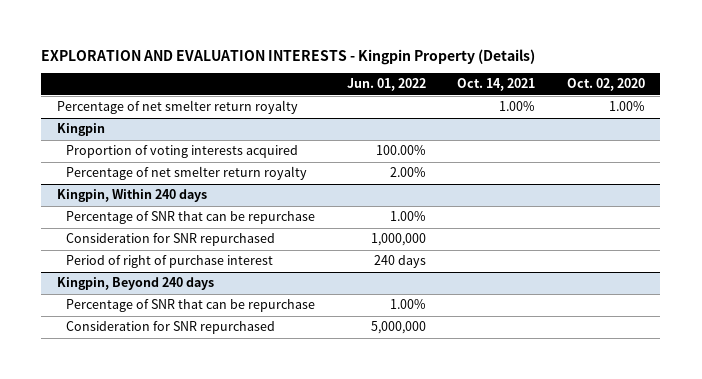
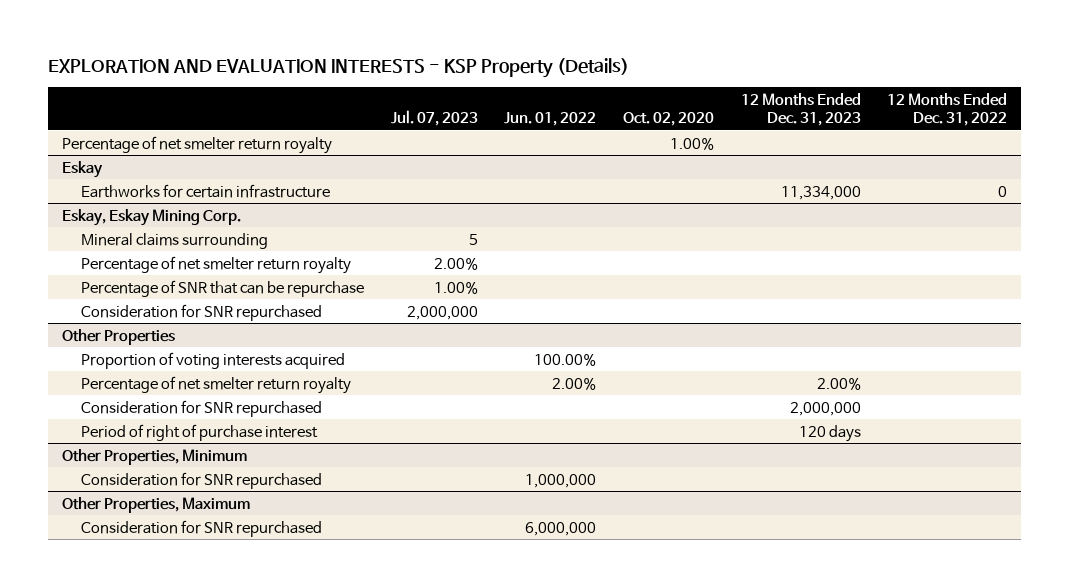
- EXPLORATION AND EVALUATION INTERESTS - Kingpin Property (Details)
+ EXPLORATION AND EVALUATION INTERESTS - KSP Property (Details)
- | Jun. 01, 2022 | Oct. 14, 2021 | Oct. 02, 2020
+ | Jul. 07, 2023 | Jun. 01, 2022 | Oct. 02, 2020 | 12 Months Ended Dec. 31, 2023 | 12 Months Ended Dec. 31, 2022
- Kingpin
+ Eskay
+ Earthworks for certain infrastructure | | | | 11,334,000 | 0
+ Eskay, Eskay Mining Corp.
+ Mineral claims surrounding | 5 | | | |
+ Percentage of net smelter return royalty | 2.00% | | | |
+ Percentage of SNR that can be repurchase | 1.00% | | | |
+ Consideration for SNR repurchased | 2,000,000 | | | |
+ Other Properties
- Kingpin, Within 240 days
- Percentage of SNR that can be repurchase | 1.00% | |
+ Consideration for SNR repurchased | | | | 2,000,000 |
+ Period of right of purchase interest | | | | 120 days |
+ Other Properties, Minimum
- Period of right of purchase interest | 240 days | |
- Kingpin, Beyond 240 days
- Percentage of SNR that can be repurchase | 1.00% | |
- Consideration for SNR repurchased | 5,000,000 | |
+ Other Properties, Maximum
+ Consideration for SNR repurchased | | 6,000,000 | | |

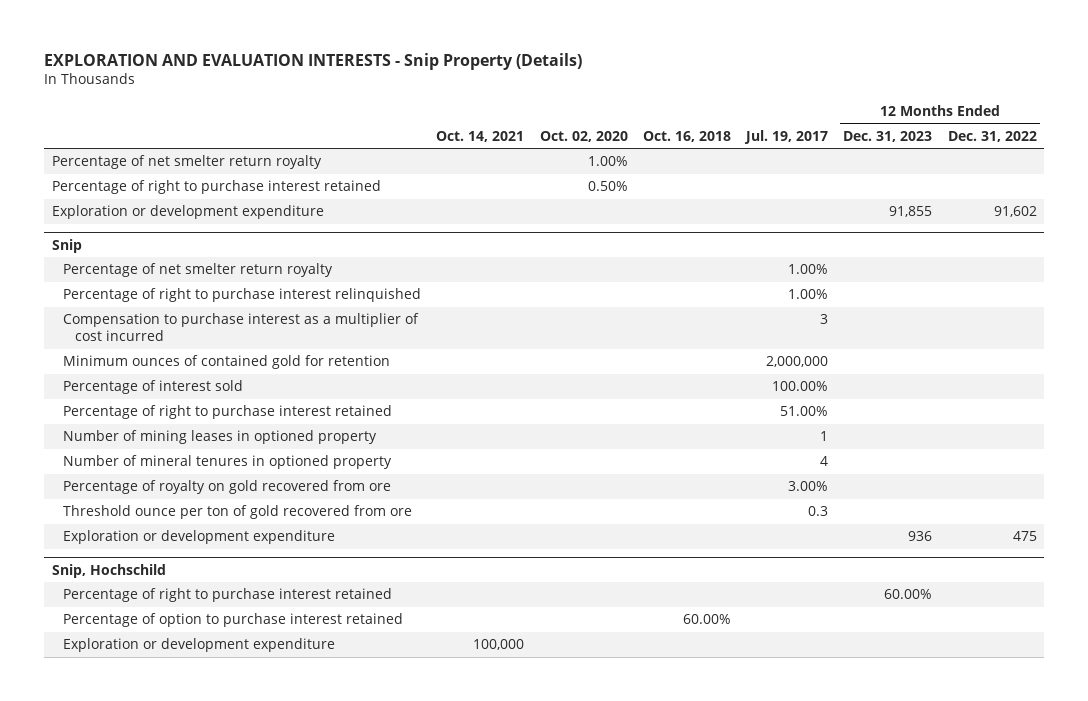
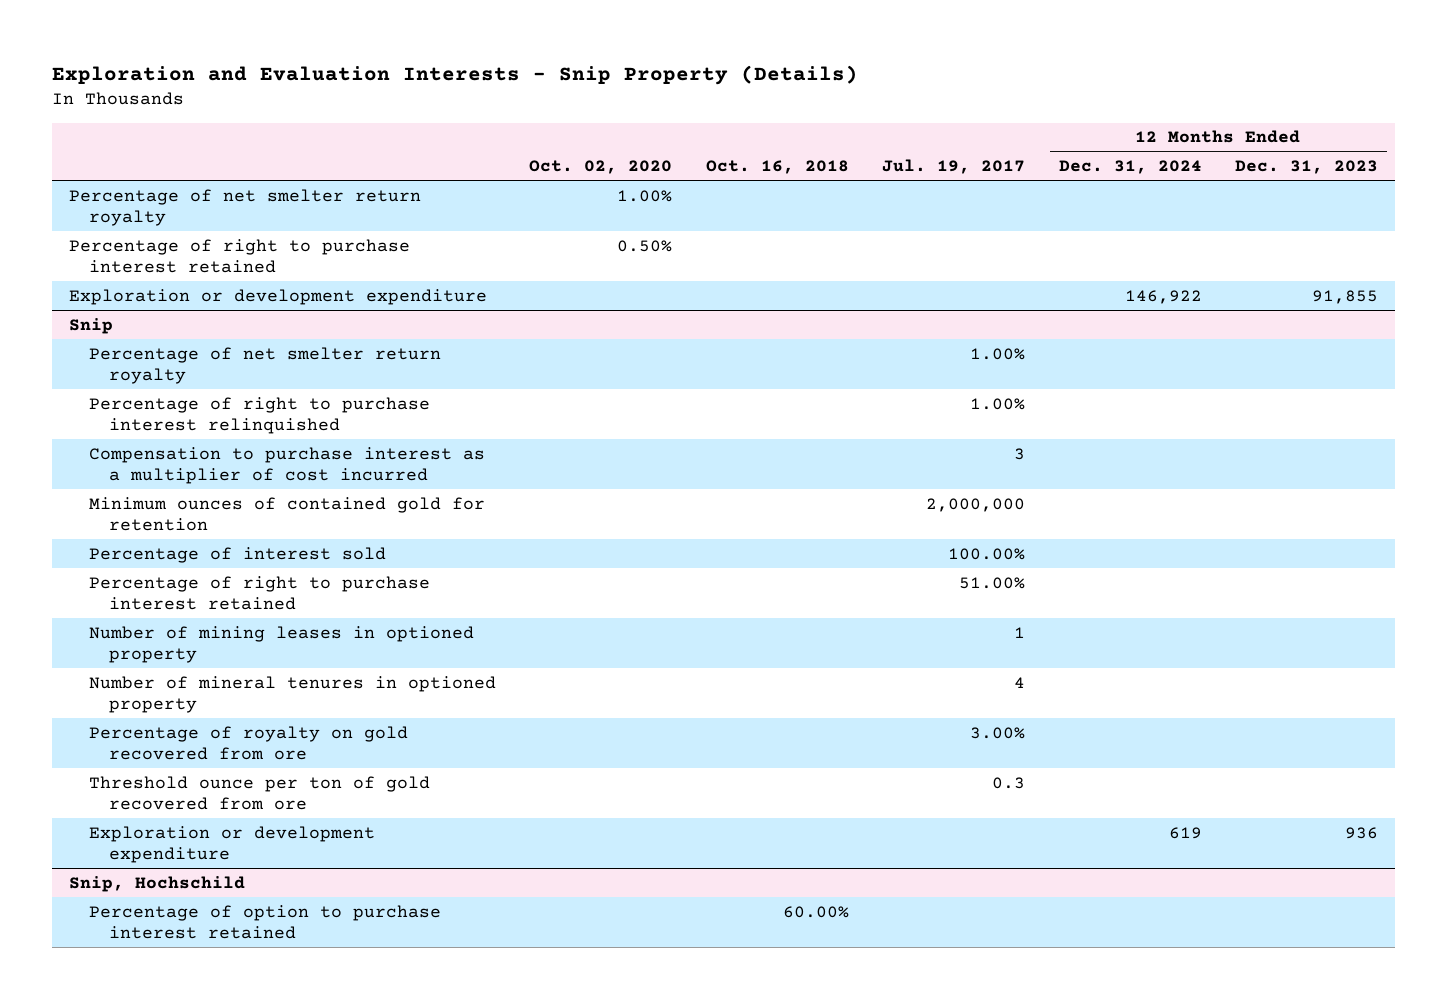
- EXPLORATION AND EVALUATION INTERESTS - Snip Property (Details)
+ Exploration and Evaluation Interests - Snip Property (Details)
- | Oct. 14, 2021 | Oct. 02, 2020 | Oct. 16, 2018 | Jul. 19, 2017 | 12 Months Ended Dec. 31, 2023 | 12 Months Ended Dec. 31, 2022
+ | Oct. 02, 2020 | Oct. 16, 2018 | Jul. 19, 2017 | 12 Months Ended Dec. 31, 2024 | 12 Months Ended Dec. 31, 2023
@ Snip, Hochschild
- Percentage of right to purchase interest retained | | | | | 60.00% |
- Exploration or development expenditure | 100,000 | | | | |

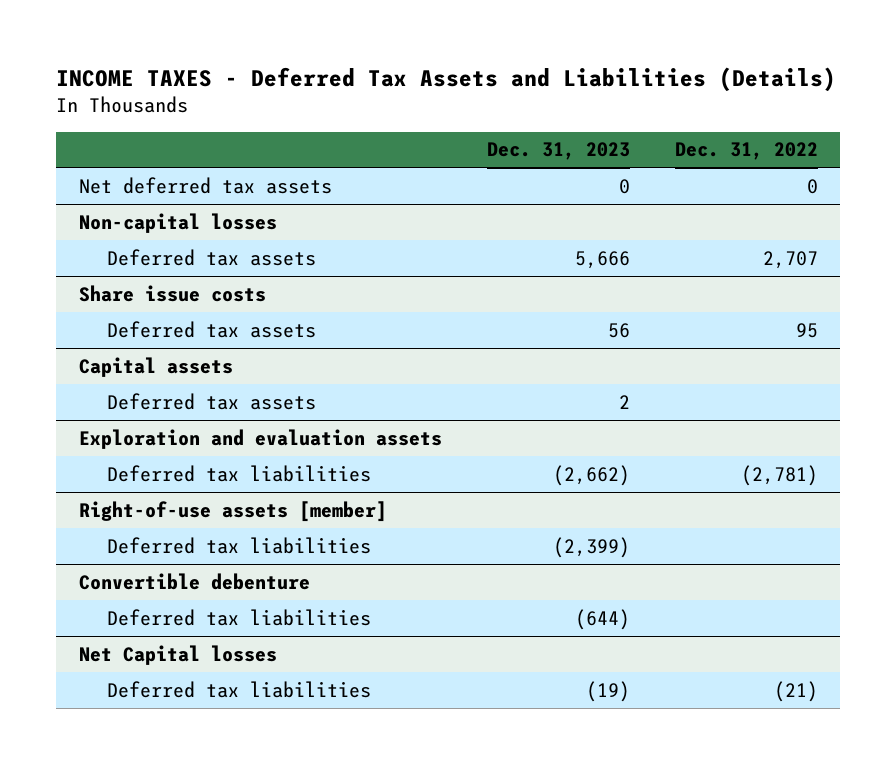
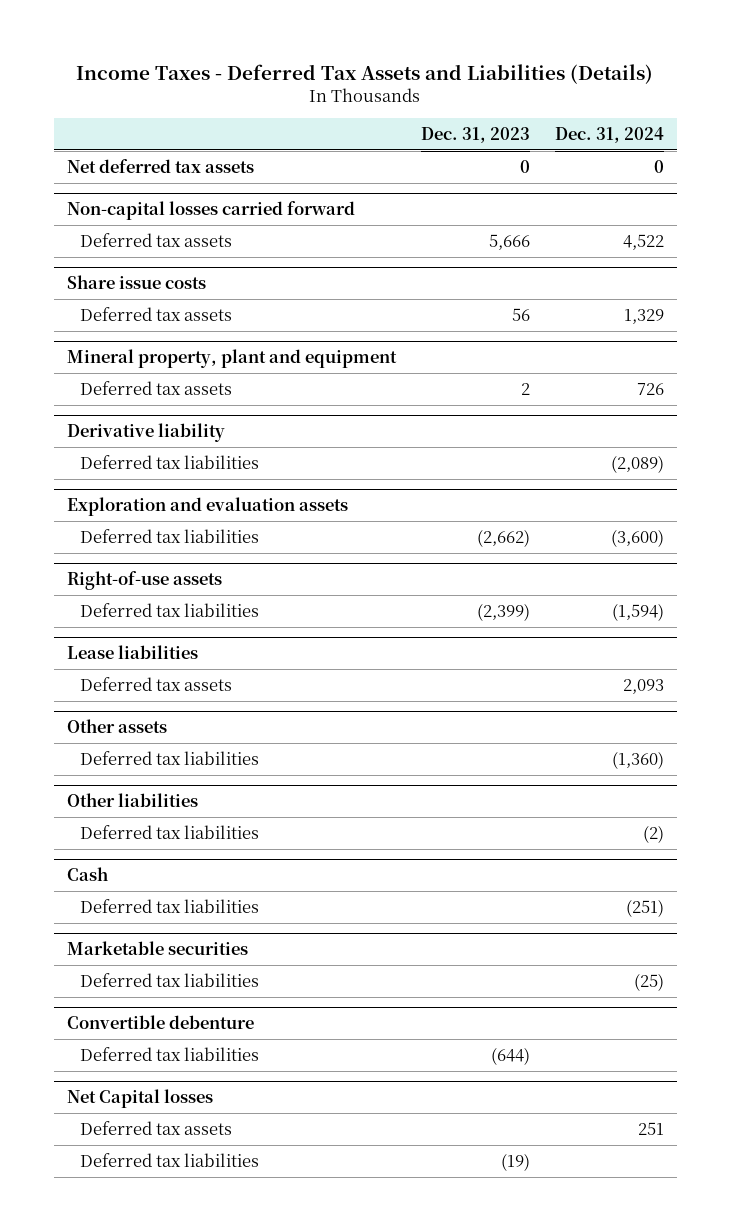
- INCOME TAXES - Deferred Tax Assets and Liabilities (Details)
+ Income Taxes - Deferred Tax Assets and Liabilities (Details)
- | Dec. 31, 2023 | Dec. 31, 2022
+ | Dec. 31, 2023 | Dec. 31, 2024
- Non-capital losses
+ Non-capital losses carried forward
- Capital assets
+ Mineral property, plant and equipment
+ Derivative liability
+ Deferred tax liabilities | | (2,089)
- Right-of-use assets [member]
+ Right-of-use assets
+ Lease liabilities
+ Deferred tax assets | | 2,093
+ Other assets
+ Deferred tax liabilities | | (1,360)
+ Other liabilities
+ Deferred tax liabilities | | (2)
+ Cash
+ Deferred tax liabilities | | (251)
+ Marketable securities
+ Deferred tax liabilities | | (25)
@ Net Capital losses
+ Deferred tax assets | | 251

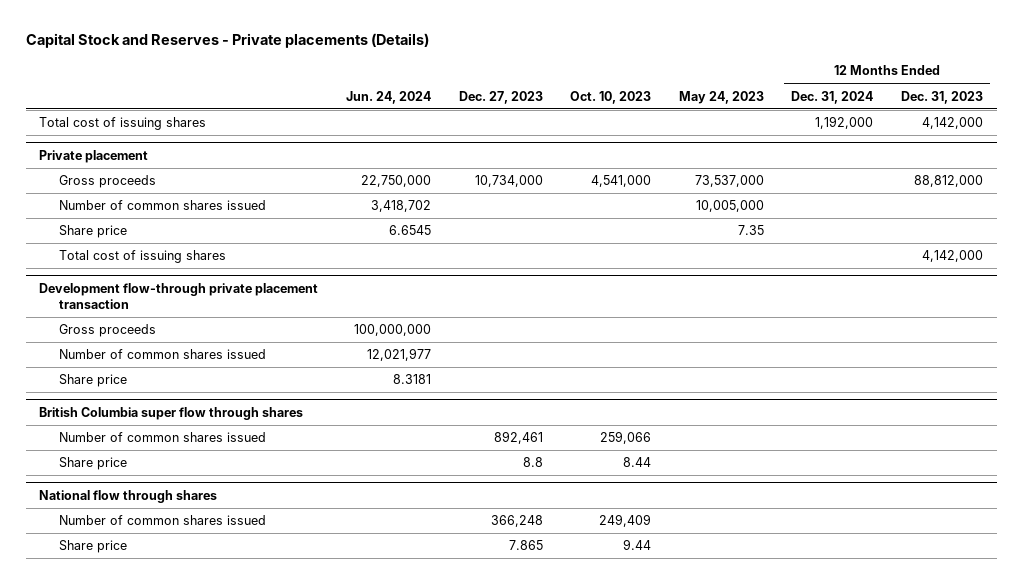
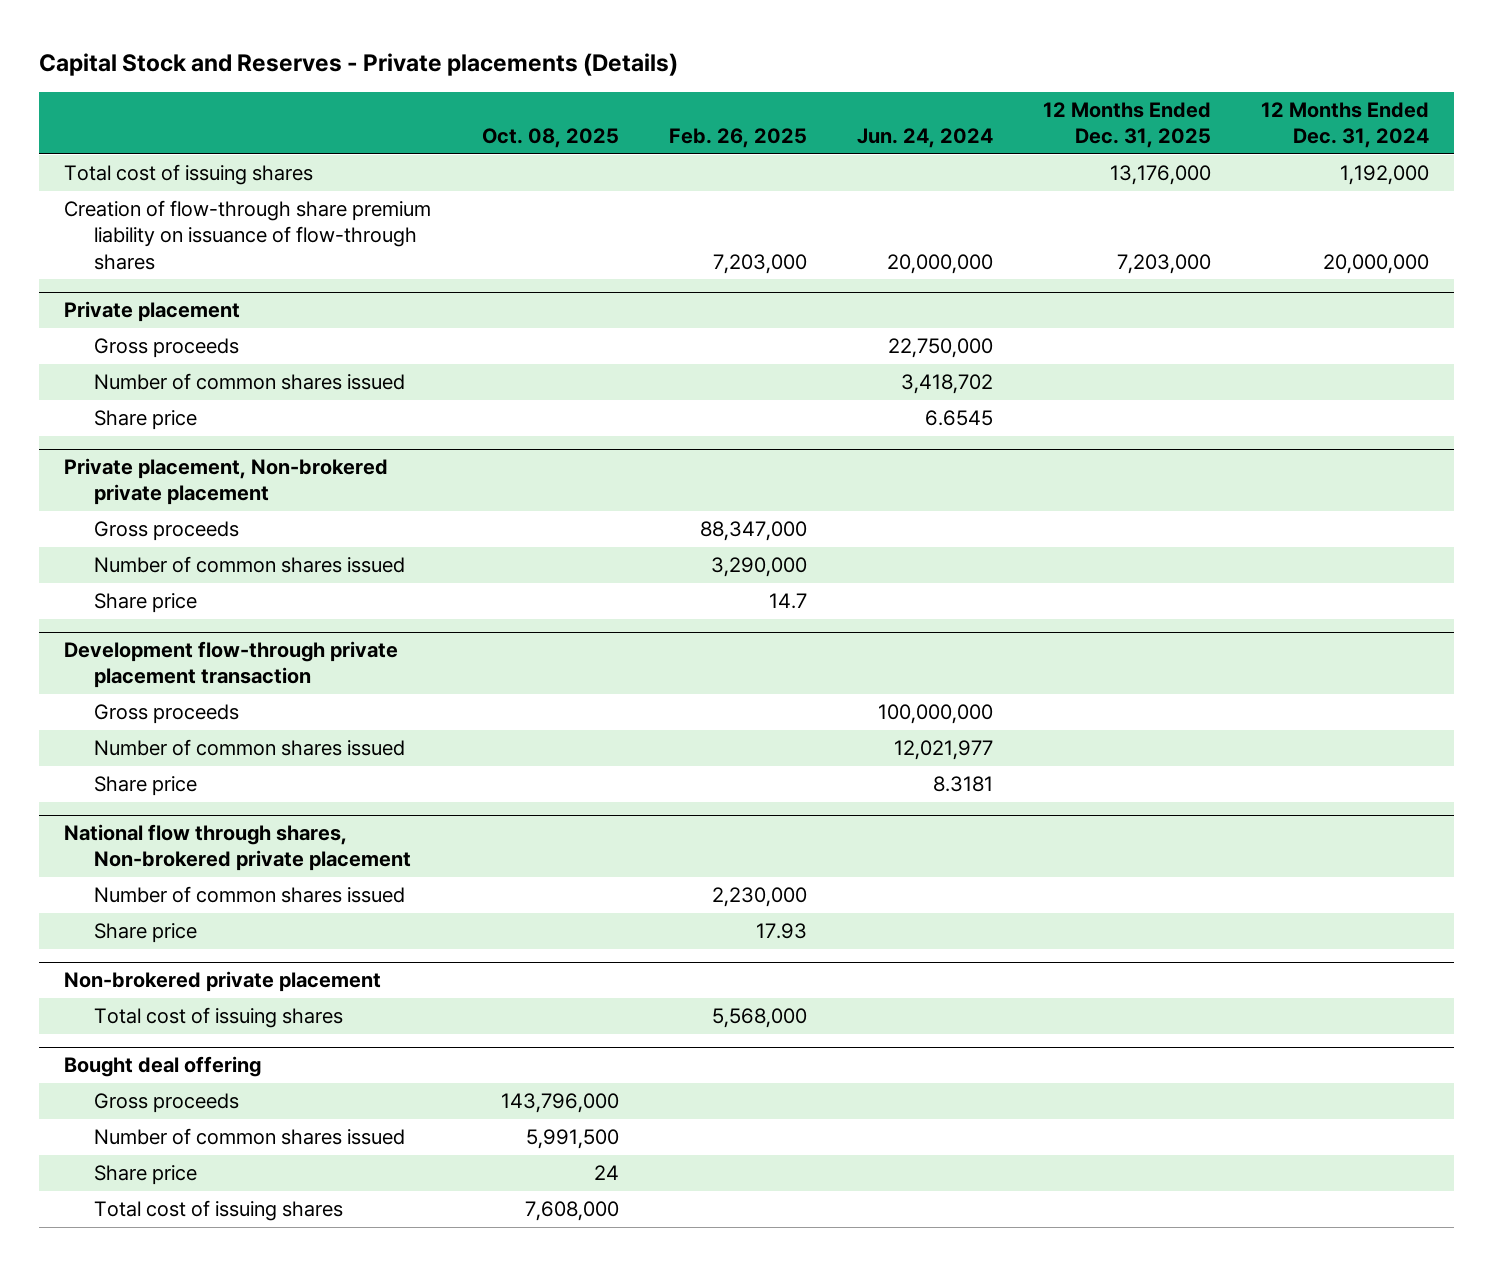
- | Jun. 24, 2024 | Dec. 27, 2023 | Oct. 10, 2023 | May 24, 2023 | 12 Months Ended Dec. 31, 2024 | 12 Months Ended Dec. 31, 2023
+ | Oct. 08, 2025 | Feb. 26, 2025 | Jun. 24, 2024 | 12 Months Ended Dec. 31, 2025 | 12 Months Ended Dec. 31, 2024
+ Creation of flow-through share premium liability on issuance of flow-through shares | | 7,203,000 | 20,000,000 | 7,203,000 | 20,000,000
@ Private placement
- Total cost of issuing shares | | | | | | 4,142,000
+ Private placement, Non-brokered private placement
+ Gross proceeds | | 88,347,000 | | |
+ Number of common shares issued | | 3,290,000 | | |
+ Share price | | 14.7 | | |
- British Columbia super flow through shares
- Number of common shares issued | | 892,461 | 259,066 | | |
- Share price | | 8.8 | 8.44 | | |
- National flow through shares
+ National flow through shares, Non-brokered private placement
+ Non-brokered private placement
+ Total cost of issuing shares | | 5,568,000 | | |
+ Bought deal offering
+ Gross proceeds | 143,796,000 | | | |
+ Number of common shares issued | 5,991,500 | | | |
+ Share price | 24 | | | |
+ Total cost of issuing shares | 7,608,000 | | | |

